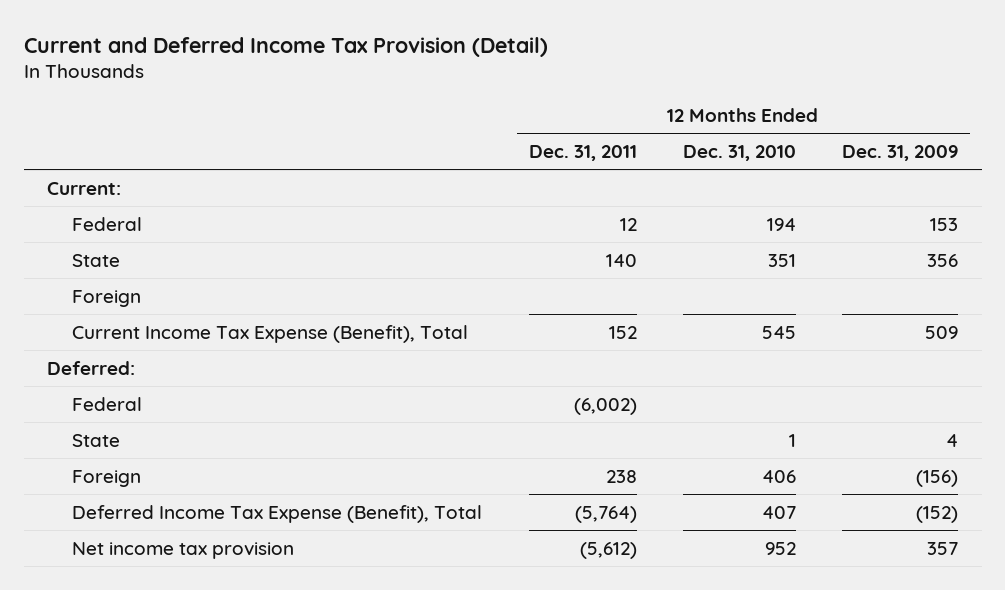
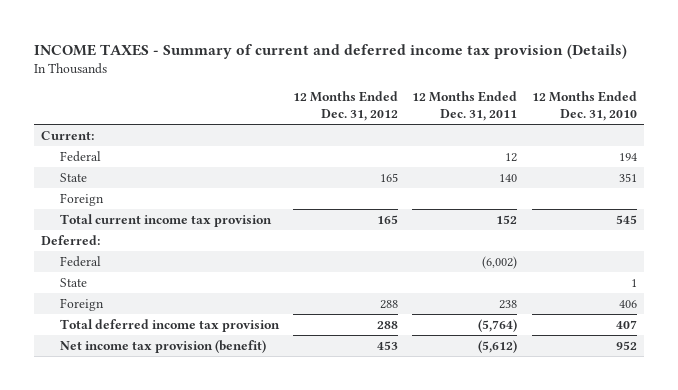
- Current and Deferred Income Tax Provision (Detail)
+ INCOME TAXES - Summary of current and deferred income tax provision (Details)
- | 12 Months Ended Dec. 31, 2011 | 12 Months Ended Dec. 31, 2010 | 12 Months Ended Dec. 31, 2009
+ | 12 Months Ended Dec. 31, 2012 | 12 Months Ended Dec. 31, 2011 | 12 Months Ended Dec. 31, 2010
- Current Income Tax Expense (Benefit), Total | 152 | 545 | 509
+ Total current income tax provision | 165 | 152 | 545
- Deferred Income Tax Expense (Benefit), Total | (5,764) | 407 | (152)
- Net income tax provision | (5,612) | 952 | 357
+ Total deferred income tax provision | 288 | (5,764) | 407
+ Net income tax provision (benefit) | 453 | (5,612) | 952

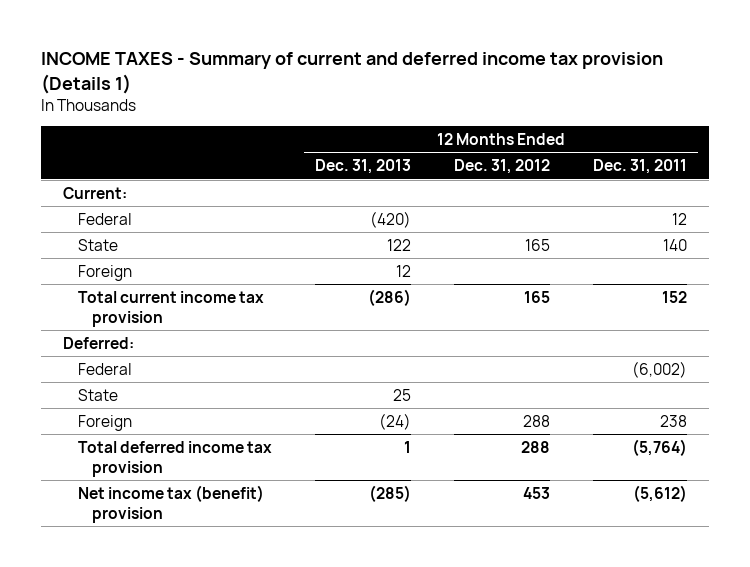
- INCOME TAXES - Summary of current and deferred income tax provision (Details)
+ INCOME TAXES - Summary of current and deferred income tax provision (Details 1)
- | 12 Months Ended Dec. 31, 2012 | 12 Months Ended Dec. 31, 2011 | 12 Months Ended Dec. 31, 2010
+ | 12 Months Ended Dec. 31, 2013 | 12 Months Ended Dec. 31, 2012 | 12 Months Ended Dec. 31, 2011
- Net income tax provision (benefit) | 453 | (5,612) | 952
+ Net income tax (benefit) provision | (285) | 453 | (5,612)

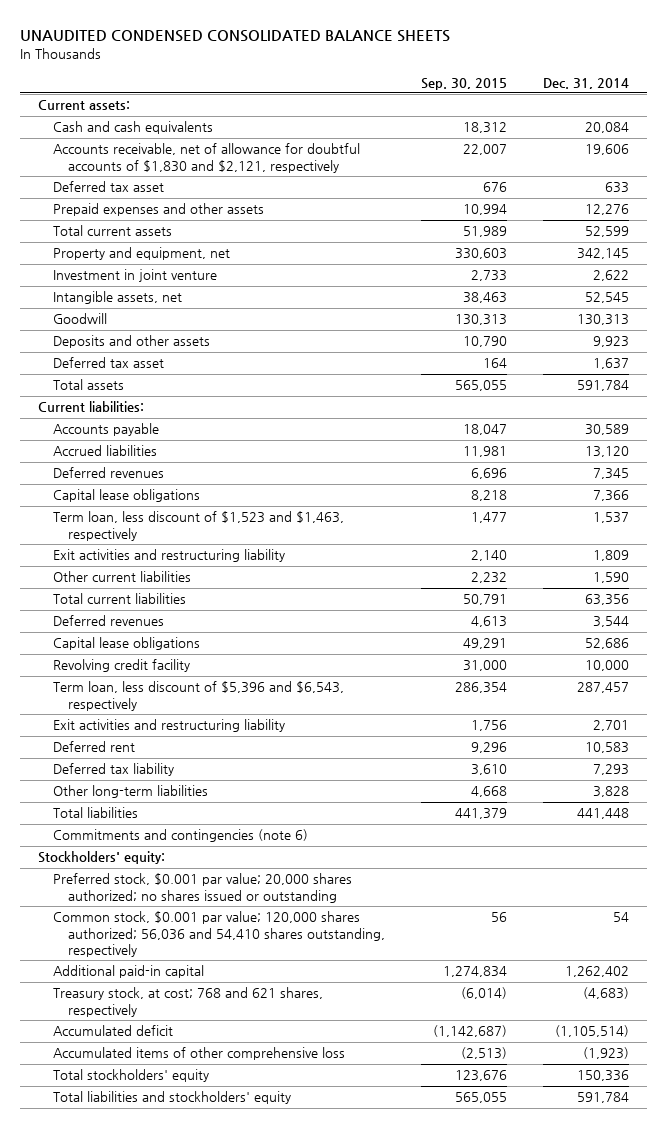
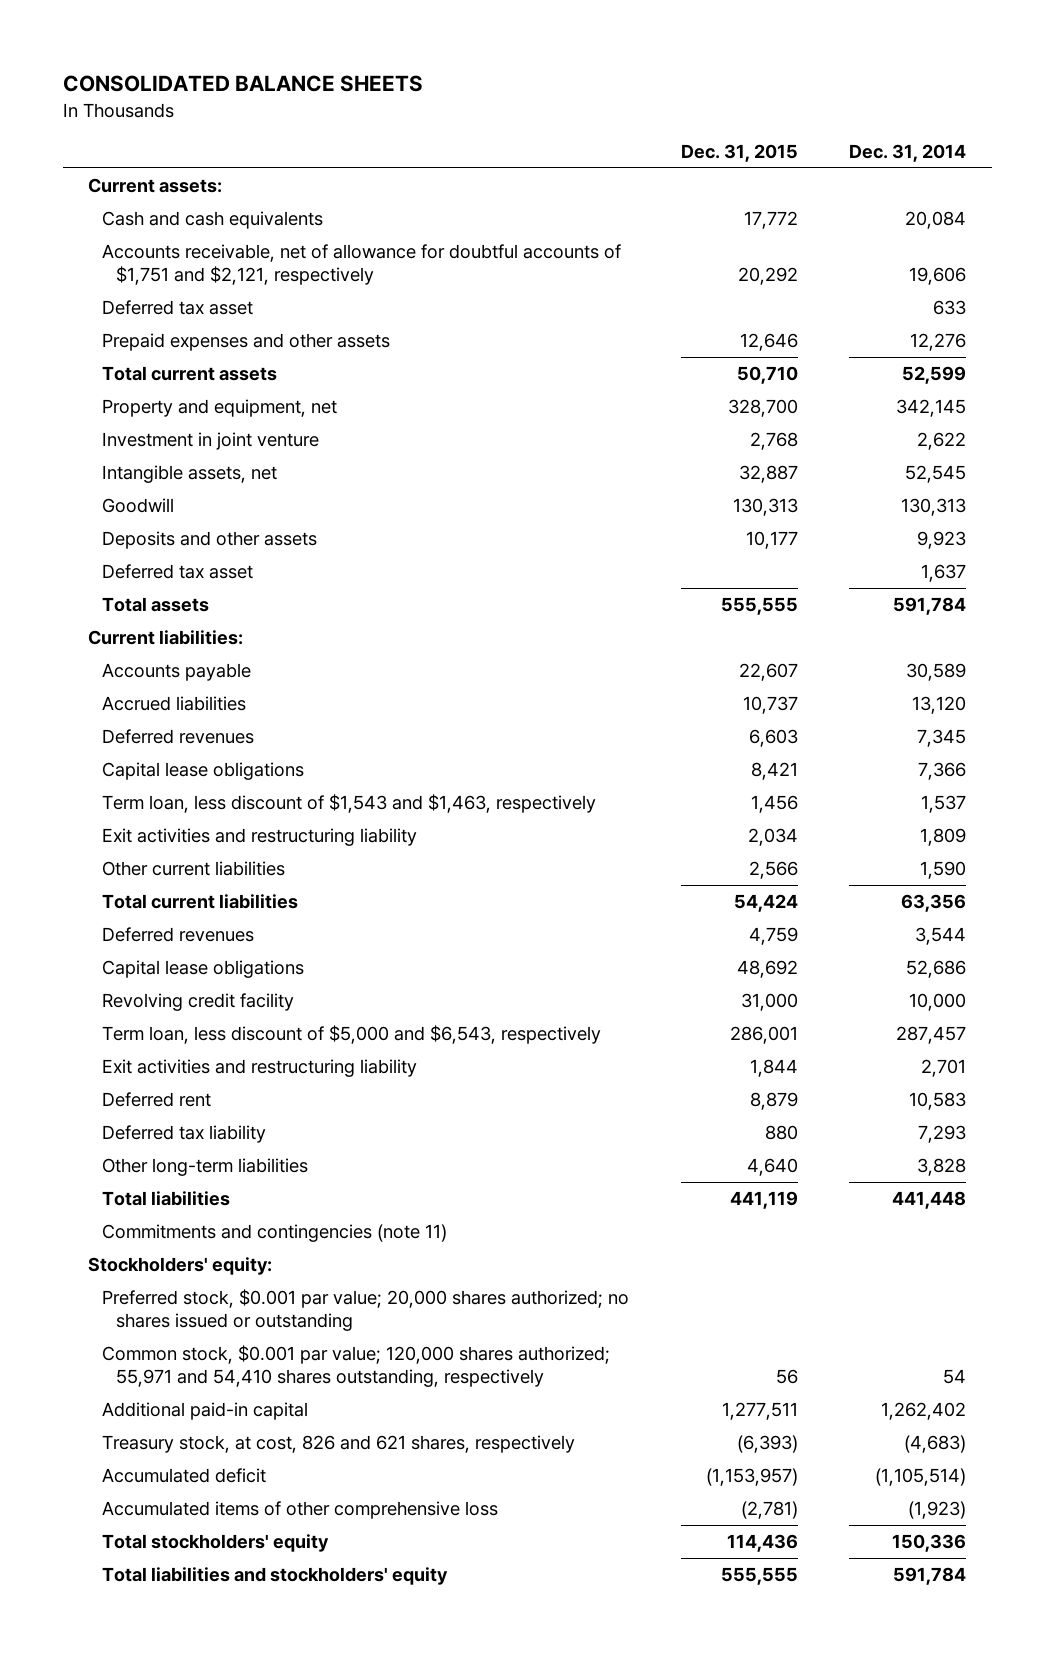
- UNAUDITED CONDENSED CONSOLIDATED BALANCE SHEETS
+ CONSOLIDATED BALANCE SHEETS
- | Sep. 30, 2015 | Dec. 31, 2014
+ | Dec. 31, 2015 | Dec. 31, 2014
- Accounts receivable, net of allowance for doubtful accounts of $1,830 and $2,121, respectively | 22,007 | 19,606
+ Accounts receivable, net of allowance for doubtful accounts of $1,751 and $2,121, respectively | 20,292 | 19,606
- Term loan, less discount of $1,523 and $1,463, respectively | 1,477 | 1,537
+ Term loan, less discount of $1,543 and $1,463, respectively | 1,456 | 1,537
- Term loan, less discount of $5,396 and $6,543, respectively | 286,354 | 287,457
+ Term loan, less discount of $5,000 and $6,543, respectively | 286,001 | 287,457
- Commitments and contingencies (note 6)
+ Commitments and contingencies (note 11)
- Common stock, $0.001 par value; 120,000 shares authorized; 56,036 and 54,410 shares outstanding, respectively | 56 | 54
+ Common stock, $0.001 par value; 120,000 shares authorized; 55,971 and 54,410 shares outstanding, respectively | 56 | 54
- Treasury stock, at cost; 768 and 621 shares, respectively | (6,014) | (4,683)
+ Treasury stock, at cost, 826 and 621 shares, respectively | (6,393) | (4,683)

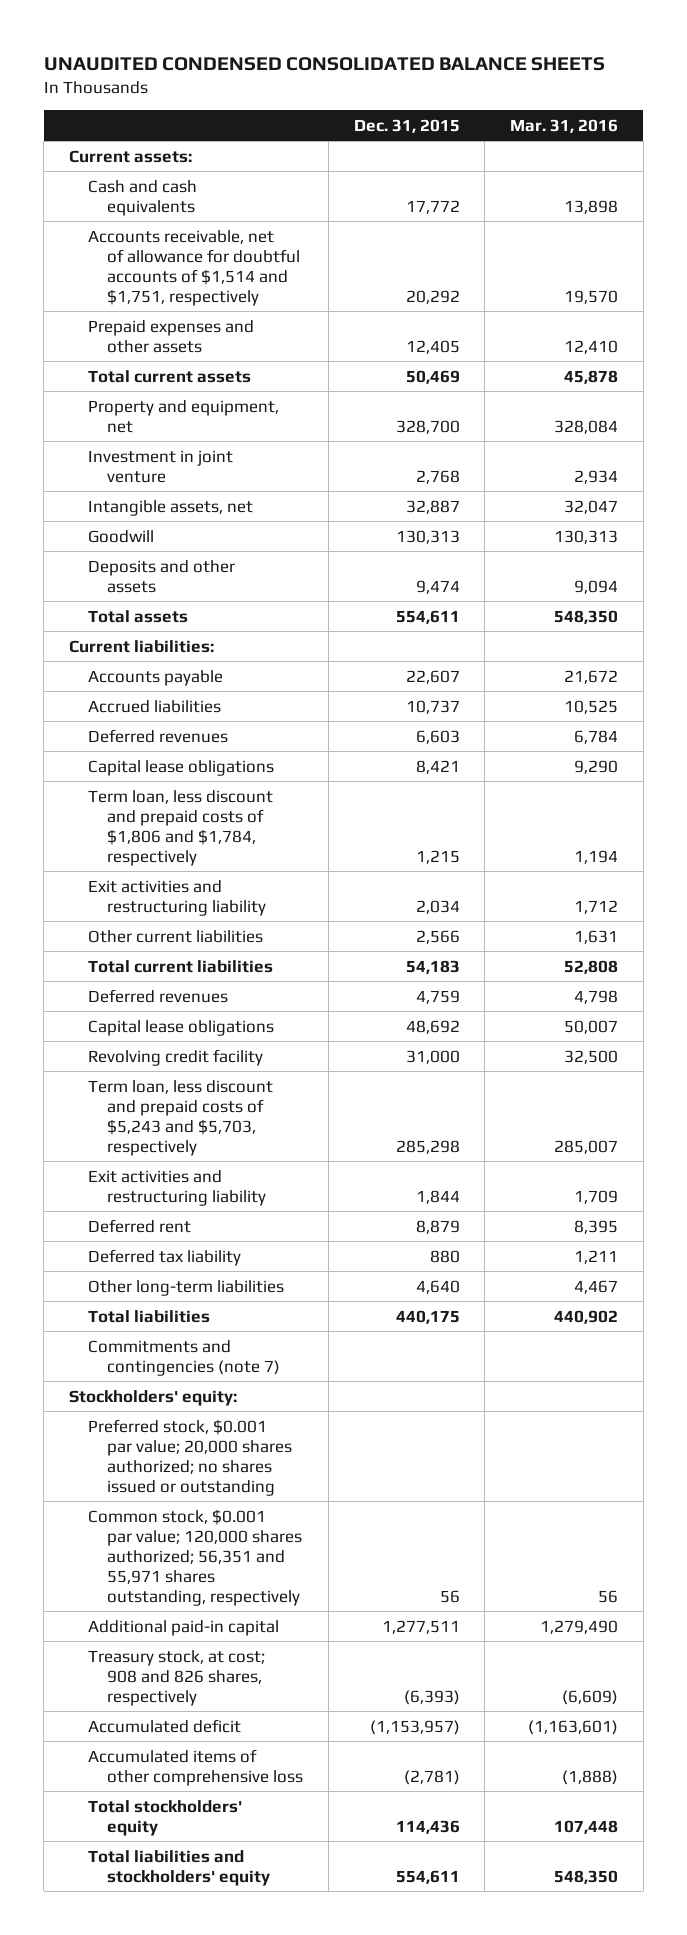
- CONSOLIDATED BALANCE SHEETS
+ UNAUDITED CONDENSED CONSOLIDATED BALANCE SHEETS
- | Dec. 31, 2015 | Dec. 31, 2014
+ | Dec. 31, 2015 | Mar. 31, 2016
- Accounts receivable, net of allowance for doubtful accounts of $1,751 and $2,121, respectively | 20,292 | 19,606
- Deferred tax asset | | 633
- Prepaid expenses and other assets | 12,646 | 12,276
- Total current assets | 50,710 | 52,599
+ Accounts receivable, net of allowance for doubtful accounts of $1,514 and $1,751, respectively | 20,292 | 19,570
+ Prepaid expenses and other assets | 12,405 | 12,410
+ Total current assets | 50,469 | 45,878
- Deposits and other assets | 10,177 | 9,923
- Deferred tax asset | | 1,637
- Total assets | 555,555 | 591,784
+ Deposits and other assets | 9,474 | 9,094
+ Total assets | 554,611 | 548,350
- Term loan, less discount of $1,543 and $1,463, respectively | 1,456 | 1,537
+ Term loan, less discount and prepaid costs of $1,806 and $1,784, respectively | 1,215 | 1,194
- Total current liabilities | 54,424 | 63,356
+ Total current liabilities | 54,183 | 52,808
- Term loan, less discount of $5,000 and $6,543, respectively | 286,001 | 287,457
+ Term loan, less discount and prepaid costs of $5,243 and $5,703, respectively | 285,298 | 285,007
- Total liabilities | 441,119 | 441,448
- Commitments and contingencies (note 11)
+ Total liabilities | 440,175 | 440,902
+ Commitments and contingencies (note 7)
- Common stock, $0.001 par value; 120,000 shares authorized; 55,971 and 54,410 shares outstanding, respectively | 56 | 54
+ Common stock, $0.001 par value; 120,000 shares authorized; 56,351 and 55,971 shares outstanding, respectively | 56 | 56
- Treasury stock, at cost, 826 and 621 shares, respectively | (6,393) | (4,683)
+ Treasury stock, at cost; 908 and 826 shares, respectively | (6,393) | (6,609)
- Total liabilities and stockholders' equity | 555,555 | 591,784
+ Total liabilities and stockholders' equity | 554,611 | 548,350

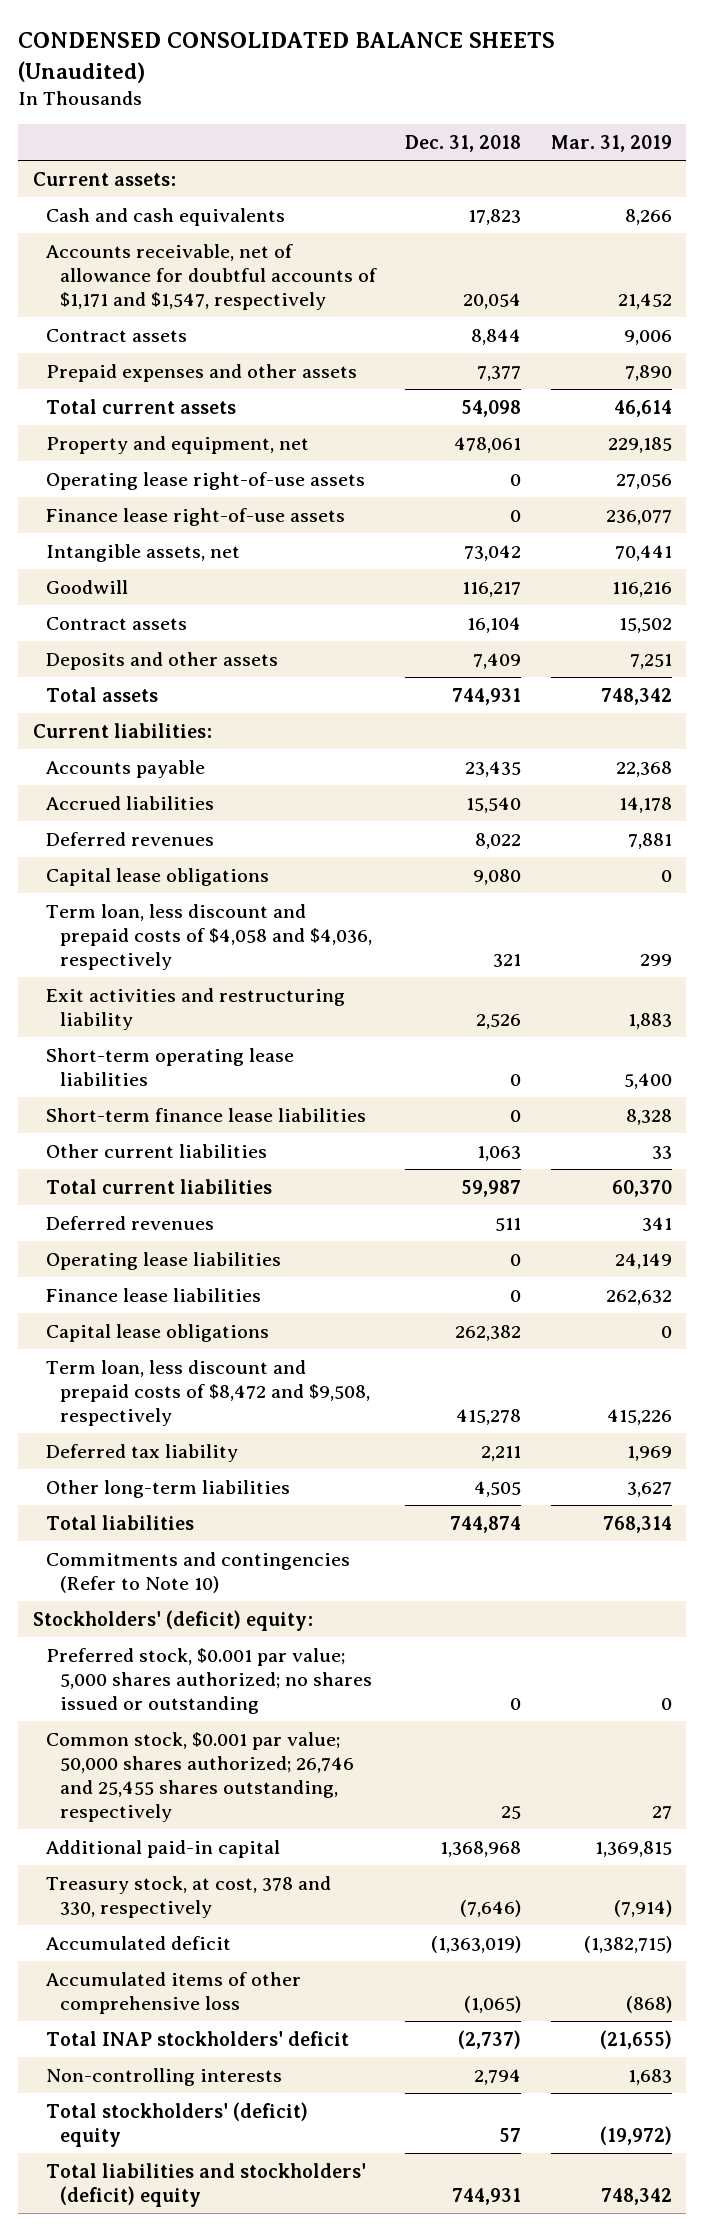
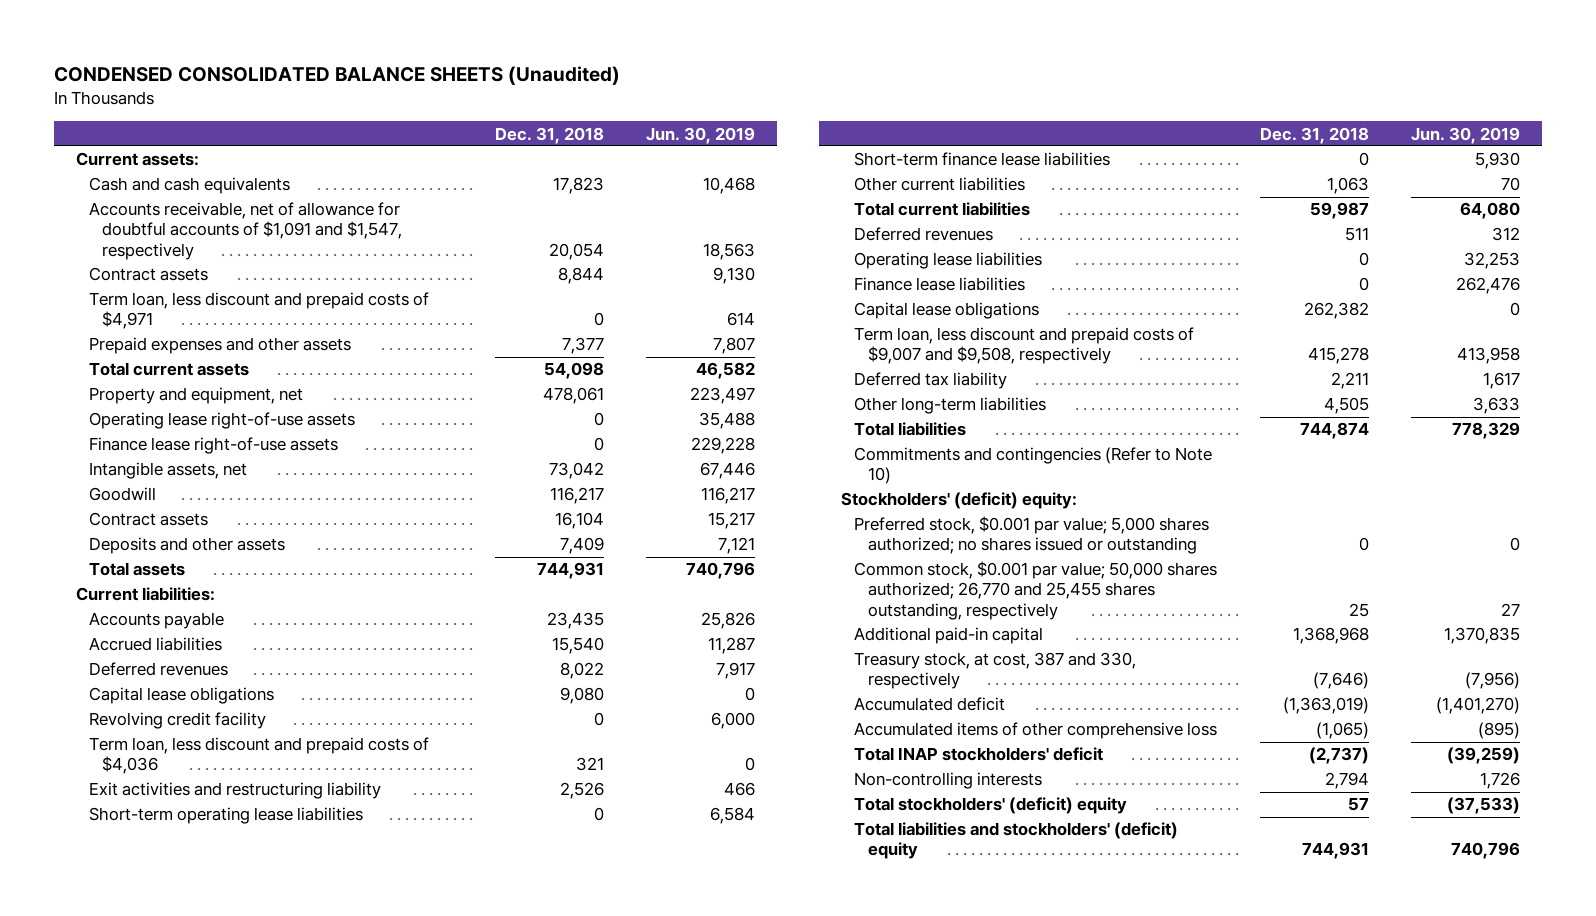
- | Dec. 31, 2018 | Mar. 31, 2019
+ | Dec. 31, 2018 | Jun. 30, 2019
- Accounts receivable, net of allowance for doubtful accounts of $1,171 and $1,547, respectively | 20,054 | 21,452
+ Accounts receivable, net of allowance for doubtful accounts of $1,091 and $1,547, respectively | 20,054 | 18,563
+ Term loan, less discount and prepaid costs of $4,971 | 0 | 614
- Term loan, less discount and prepaid costs of $4,058 and $4,036, respectively | 321 | 299
+ Revolving credit facility | 0 | 6,000
+ Term loan, less discount and prepaid costs of $4,036 | 321 | 0
- Term loan, less discount and prepaid costs of $8,472 and $9,508, respectively | 415,278 | 415,226
+ Term loan, less discount and prepaid costs of $9,007 and $9,508, respectively | 415,278 | 413,958
- Common stock, $0.001 par value; 50,000 shares authorized; 26,746 and 25,455 shares outstanding, respectively | 25 | 27
+ Common stock, $0.001 par value; 50,000 shares authorized; 26,770 and 25,455 shares outstanding, respectively | 25 | 27
- Treasury stock, at cost, 378 and 330, respectively | (7,646) | (7,914)
+ Treasury stock, at cost, 387 and 330, respectively | (7,646) | (7,956)

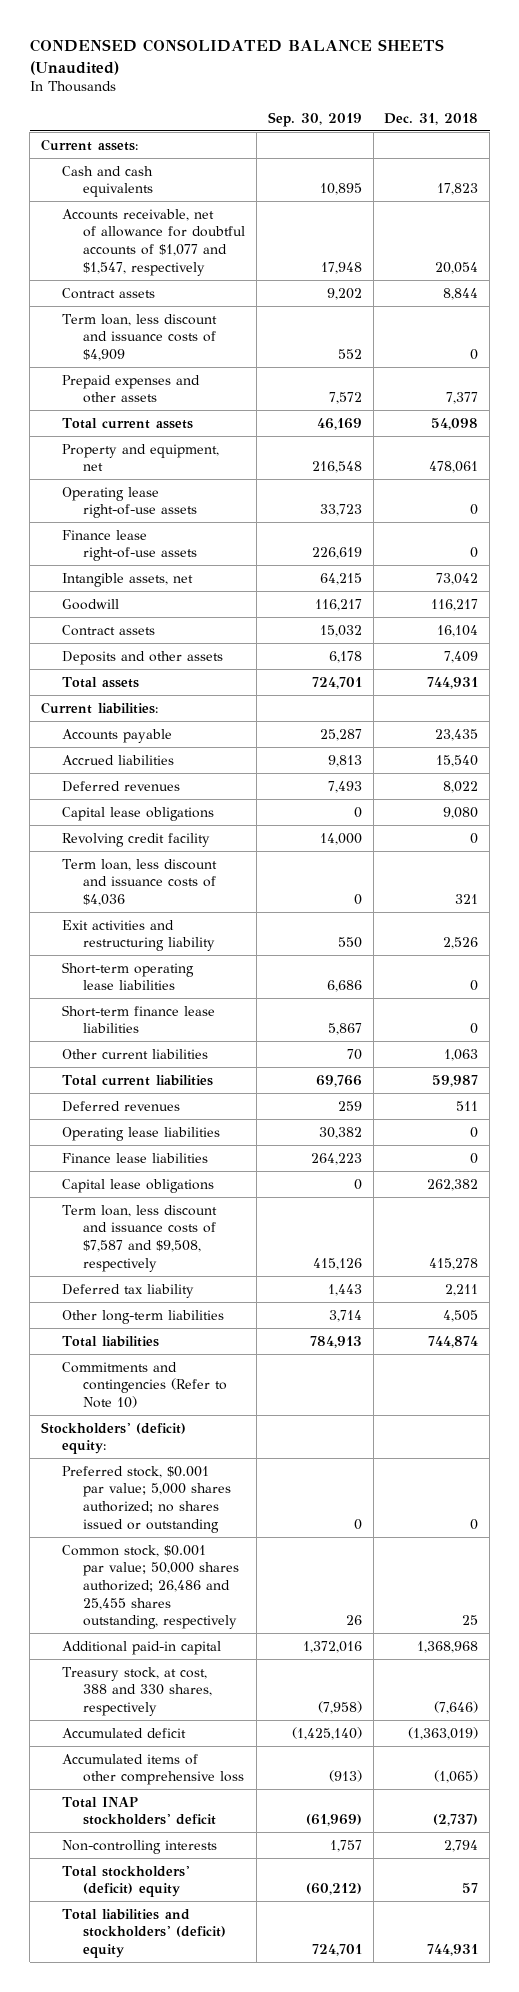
- | Dec. 31, 2018 | Jun. 30, 2019
+ | Sep. 30, 2019 | Dec. 31, 2018
- Accounts receivable, net of allowance for doubtful accounts of $1,091 and $1,547, respectively | 20,054 | 18,563
+ Accounts receivable, net of allowance for doubtful accounts of $1,077 and $1,547, respectively | 17,948 | 20,054
- Term loan, less discount and prepaid costs of $4,971 | 0 | 614
+ Term loan, less discount and issuance costs of $4,909 | 552 | 0
- Term loan, less discount and prepaid costs of $4,036 | 321 | 0
+ Term loan, less discount and issuance costs of $4,036 | 0 | 321
- Term loan, less discount and prepaid costs of $9,007 and $9,508, respectively | 415,278 | 413,958
+ Term loan, less discount and issuance costs of $7,587 and $9,508, respectively | 415,126 | 415,278
- Common stock, $0.001 par value; 50,000 shares authorized; 26,770 and 25,455 shares outstanding, respectively | 25 | 27
+ Common stock, $0.001 par value; 50,000 shares authorized; 26,486 and 25,455 shares outstanding, respectively | 26 | 25
- Treasury stock, at cost, 387 and 330, respectively | (7,646) | (7,956)
+ Treasury stock, at cost, 388 and 330 shares, respectively | (7,958) | (7,646)

